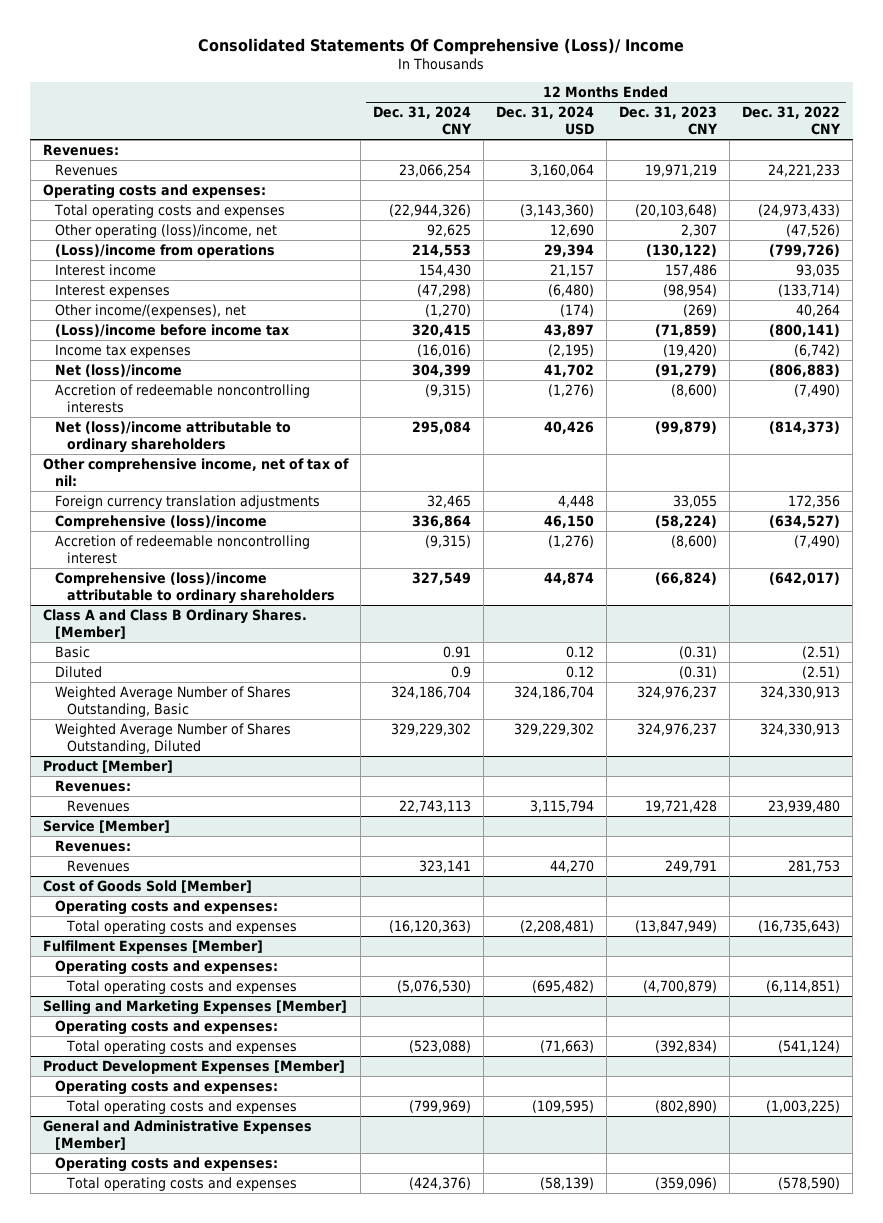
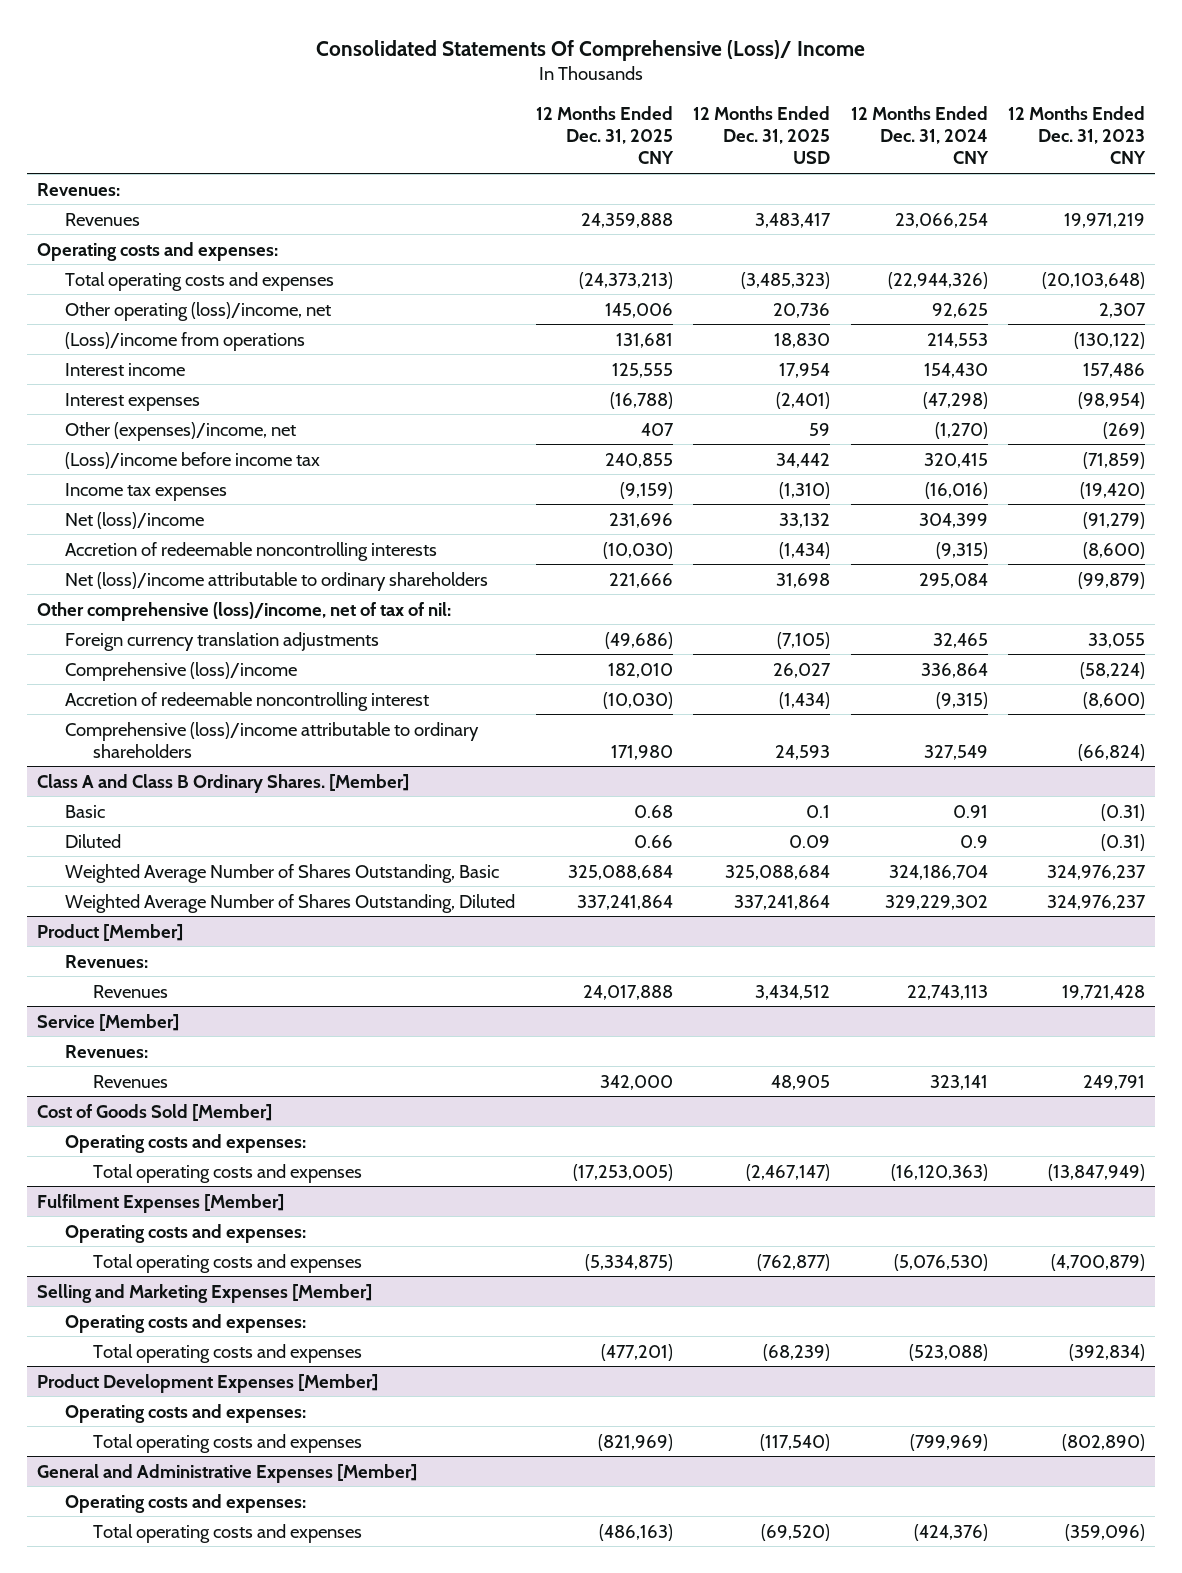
- | 12 Months Ended Dec. 31, 2024 CNY | 12 Months Ended Dec. 31, 2024 USD | 12 Months Ended Dec. 31, 2023 CNY | 12 Months Ended Dec. 31, 2022 CNY
+ | 12 Months Ended Dec. 31, 2025 CNY | 12 Months Ended Dec. 31, 2025 USD | 12 Months Ended Dec. 31, 2024 CNY | 12 Months Ended Dec. 31, 2023 CNY
- Other income/(expenses), net | (1,270) | (174) | (269) | 40,264
+ Other (expenses)/income, net | 407 | 59 | (1,270) | (269)
- Other comprehensive income, net of tax of nil:
+ Other comprehensive (loss)/income, net of tax of nil:

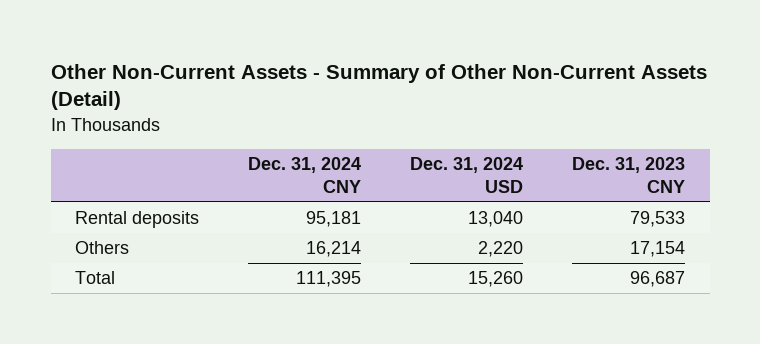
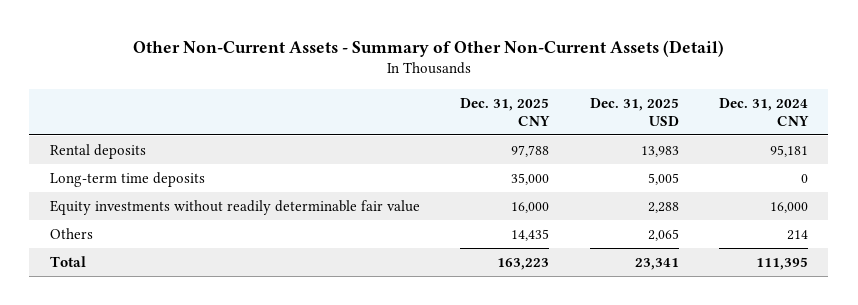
- | Dec. 31, 2024 CNY | Dec. 31, 2024 USD | Dec. 31, 2023 CNY
+ | Dec. 31, 2025 CNY | Dec. 31, 2025 USD | Dec. 31, 2024 CNY
- Others | 16,214 | 2,220 | 17,154
+ Long-term time deposits | 35,000 | 5,005 | 0
+ Equity investments without readily determinable fair value | 16,000 | 2,288 | 16,000
+ Others | 14,435 | 2,065 | 214

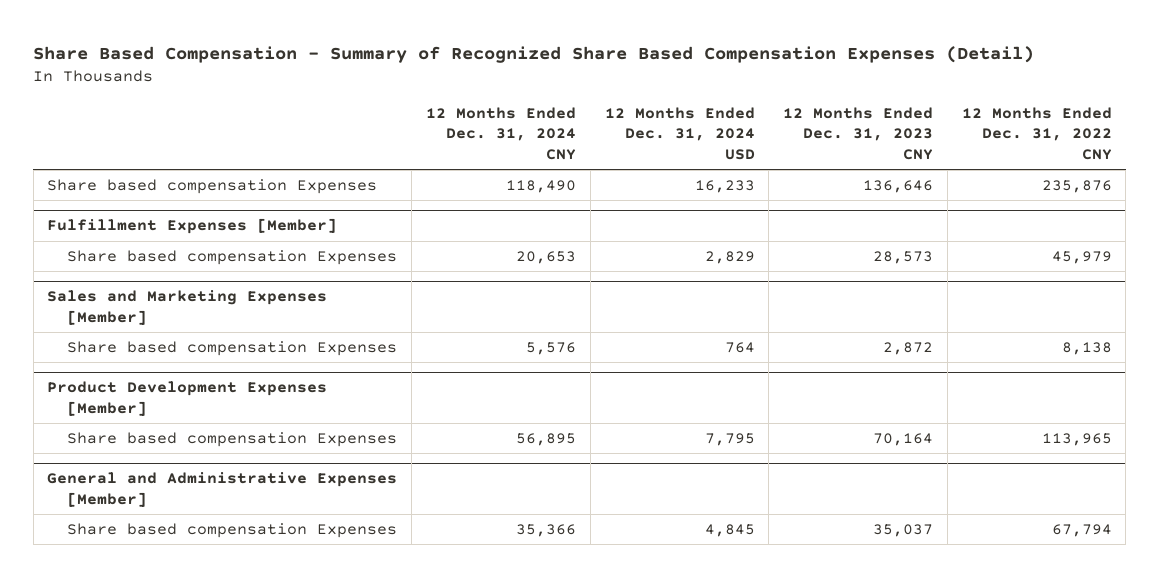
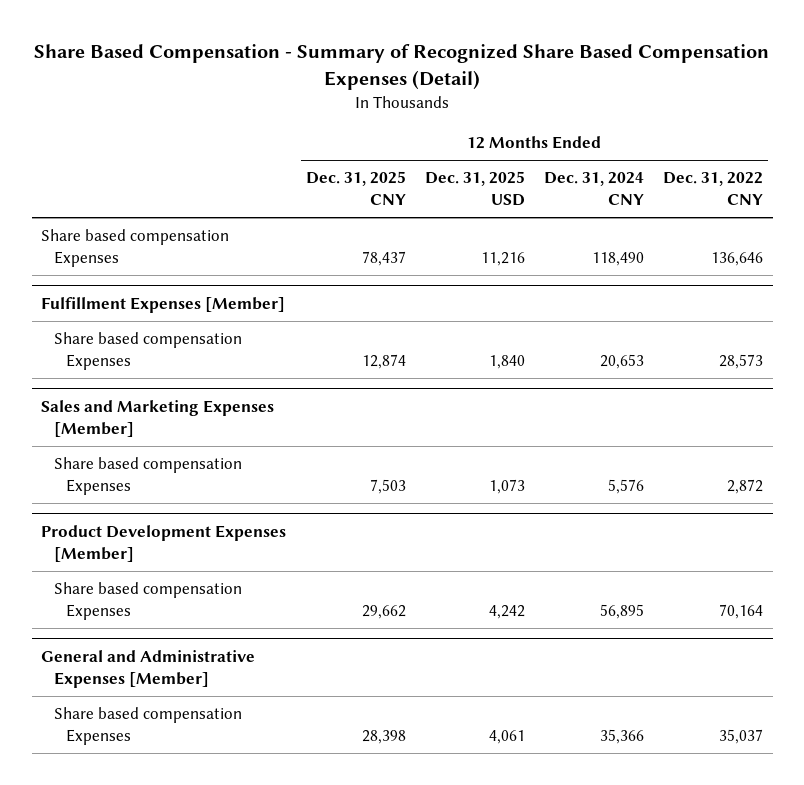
- | 12 Months Ended Dec. 31, 2024 CNY | 12 Months Ended Dec. 31, 2024 USD | 12 Months Ended Dec. 31, 2023 CNY | 12 Months Ended Dec. 31, 2022 CNY
+ | 12 Months Ended Dec. 31, 2025 CNY | 12 Months Ended Dec. 31, 2025 USD | 12 Months Ended Dec. 31, 2024 CNY | 12 Months Ended Dec. 31, 2022 CNY
- Share based compensation Expenses | 118,490 | 16,233 | 136,646 | 235,876
+ Share based compensation Expenses | 78,437 | 11,216 | 118,490 | 136,646
@ Fulfillment Expenses [Member]
- Share based compensation Expenses | 20,653 | 2,829 | 28,573 | 45,979
+ Share based compensation Expenses | 12,874 | 1,840 | 20,653 | 28,573
@ Sales and Marketing Expenses [Member]
- Share based compensation Expenses | 5,576 | 764 | 2,872 | 8,138
+ Share based compensation Expenses | 7,503 | 1,073 | 5,576 | 2,872
@ Product Development Expenses [Member]
- Share based compensation Expenses | 56,895 | 7,795 | 70,164 | 113,965
+ Share based compensation Expenses | 29,662 | 4,242 | 56,895 | 70,164
@ General and Administrative Expenses [Member]
- Share based compensation Expenses | 35,366 | 4,845 | 35,037 | 67,794
+ Share based compensation Expenses | 28,398 | 4,061 | 35,366 | 35,037

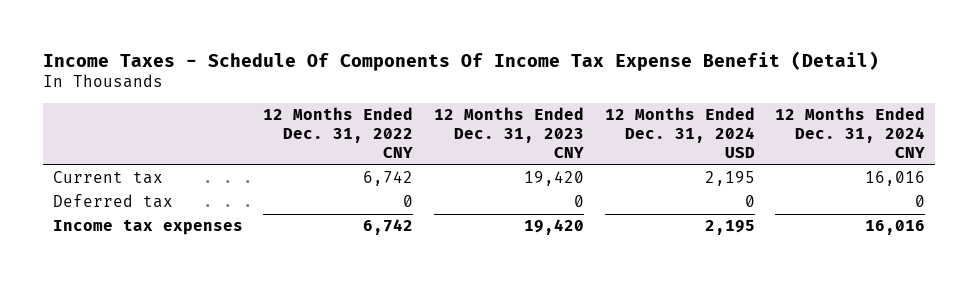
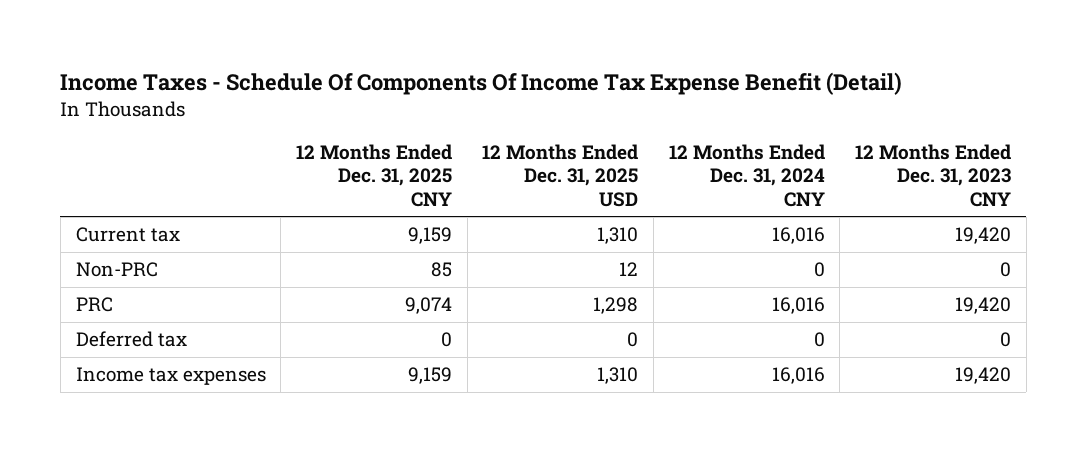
- | 12 Months Ended Dec. 31, 2022 CNY | 12 Months Ended Dec. 31, 2023 CNY | 12 Months Ended Dec. 31, 2024 USD | 12 Months Ended Dec. 31, 2024 CNY
+ | 12 Months Ended Dec. 31, 2025 CNY | 12 Months Ended Dec. 31, 2025 USD | 12 Months Ended Dec. 31, 2024 CNY | 12 Months Ended Dec. 31, 2023 CNY
+ Non-PRC | 85 | 12 | 0 | 0
+ PRC | 9,074 | 1,298 | 16,016 | 19,420

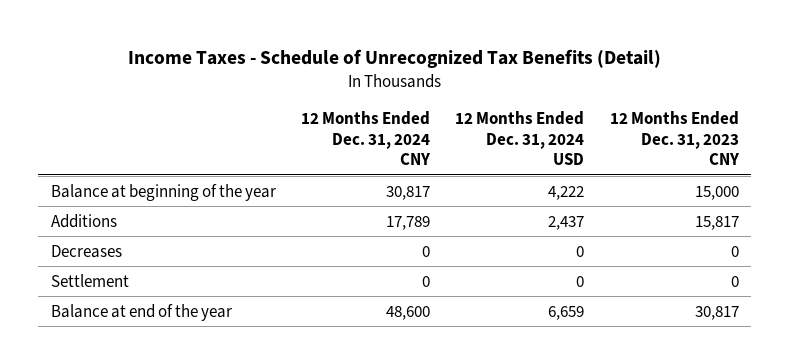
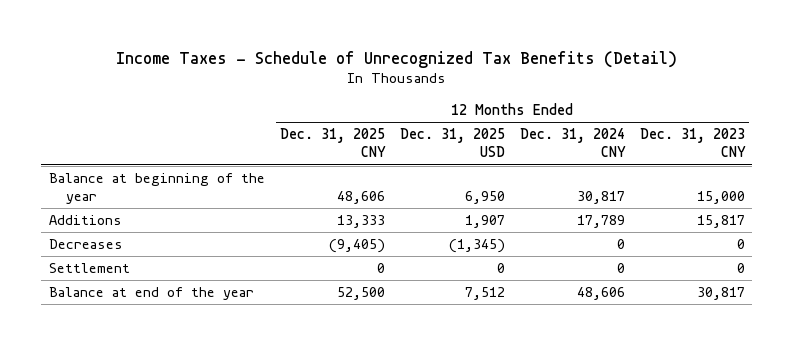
- | 12 Months Ended Dec. 31, 2024 CNY | 12 Months Ended Dec. 31, 2024 USD | 12 Months Ended Dec. 31, 2023 CNY
+ | 12 Months Ended Dec. 31, 2025 CNY | 12 Months Ended Dec. 31, 2025 USD | 12 Months Ended Dec. 31, 2024 CNY | 12 Months Ended Dec. 31, 2023 CNY
- Balance at end of the year | 48,600 | 6,659 | 30,817
+ Balance at end of the year | 52,500 | 7,512 | 48,606 | 30,817

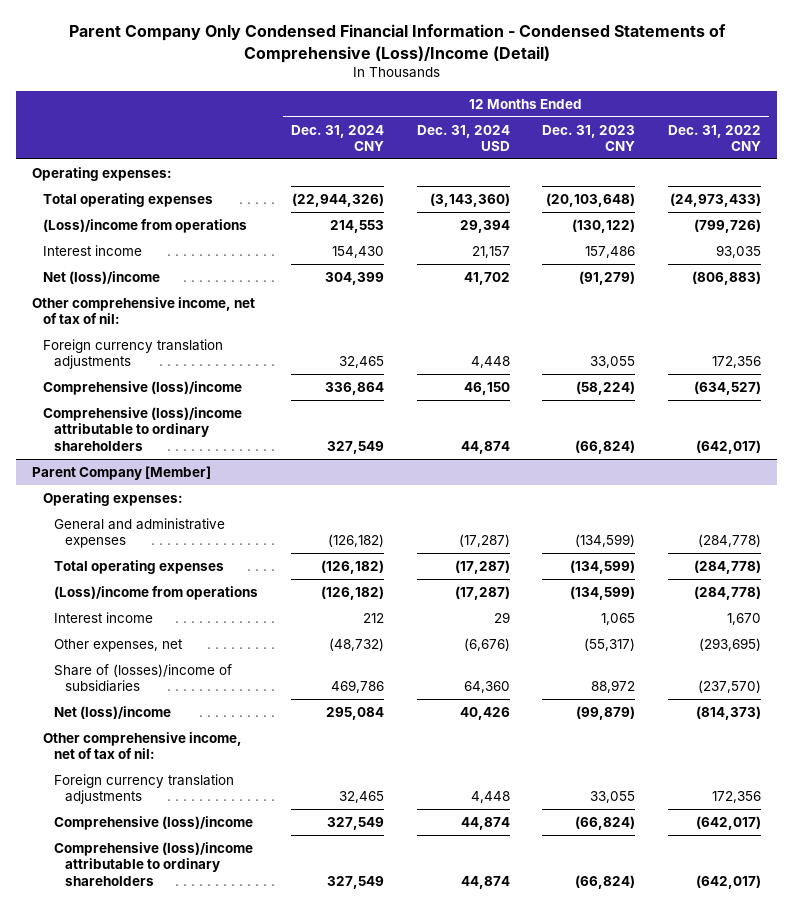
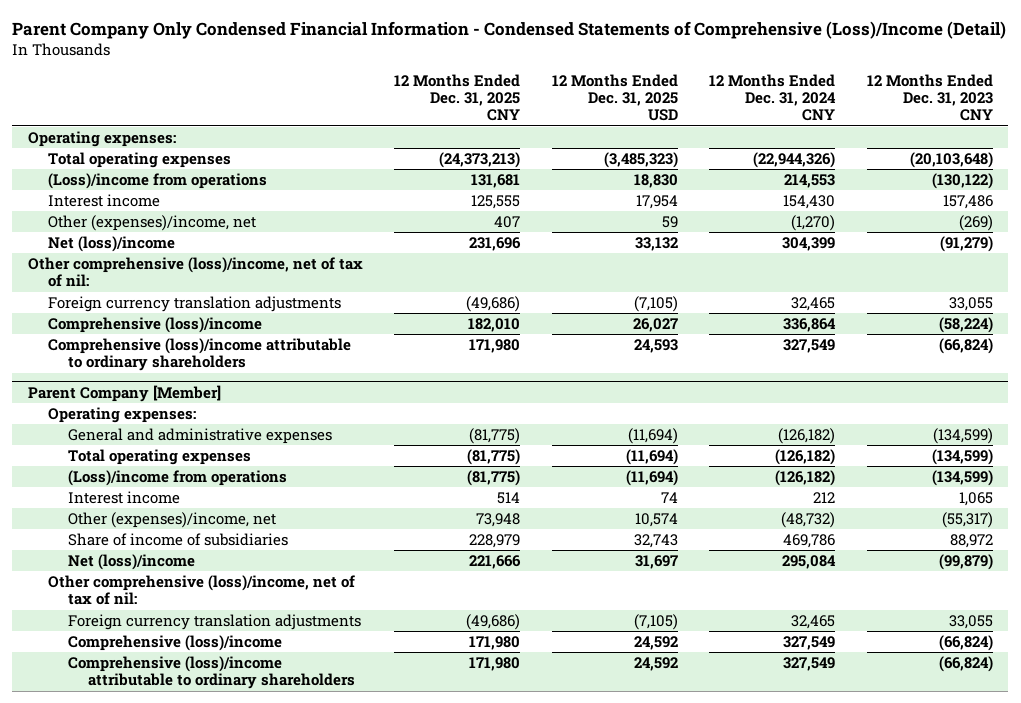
- | 12 Months Ended Dec. 31, 2024 CNY | 12 Months Ended Dec. 31, 2024 USD | 12 Months Ended Dec. 31, 2023 CNY | 12 Months Ended Dec. 31, 2022 CNY
+ | 12 Months Ended Dec. 31, 2025 CNY | 12 Months Ended Dec. 31, 2025 USD | 12 Months Ended Dec. 31, 2024 CNY | 12 Months Ended Dec. 31, 2023 CNY
+ Other (expenses)/income, net | 407 | 59 | (1,270) | (269)
- Other comprehensive income, net of tax of nil:
+ Other comprehensive (loss)/income, net of tax of nil:
@ Parent Company [Member]
- Other expenses, net | (48,732) | (6,676) | (55,317) | (293,695)
- Share of (losses)/income of subsidiaries | 469,786 | 64,360 | 88,972 | (237,570)
+ Other (expenses)/income, net | 73,948 | 10,574 | (48,732) | (55,317)
+ Share of income of subsidiaries | 228,979 | 32,743 | 469,786 | 88,972
- Other comprehensive income, net of tax of nil:
+ Other comprehensive (loss)/income, net of tax of nil:

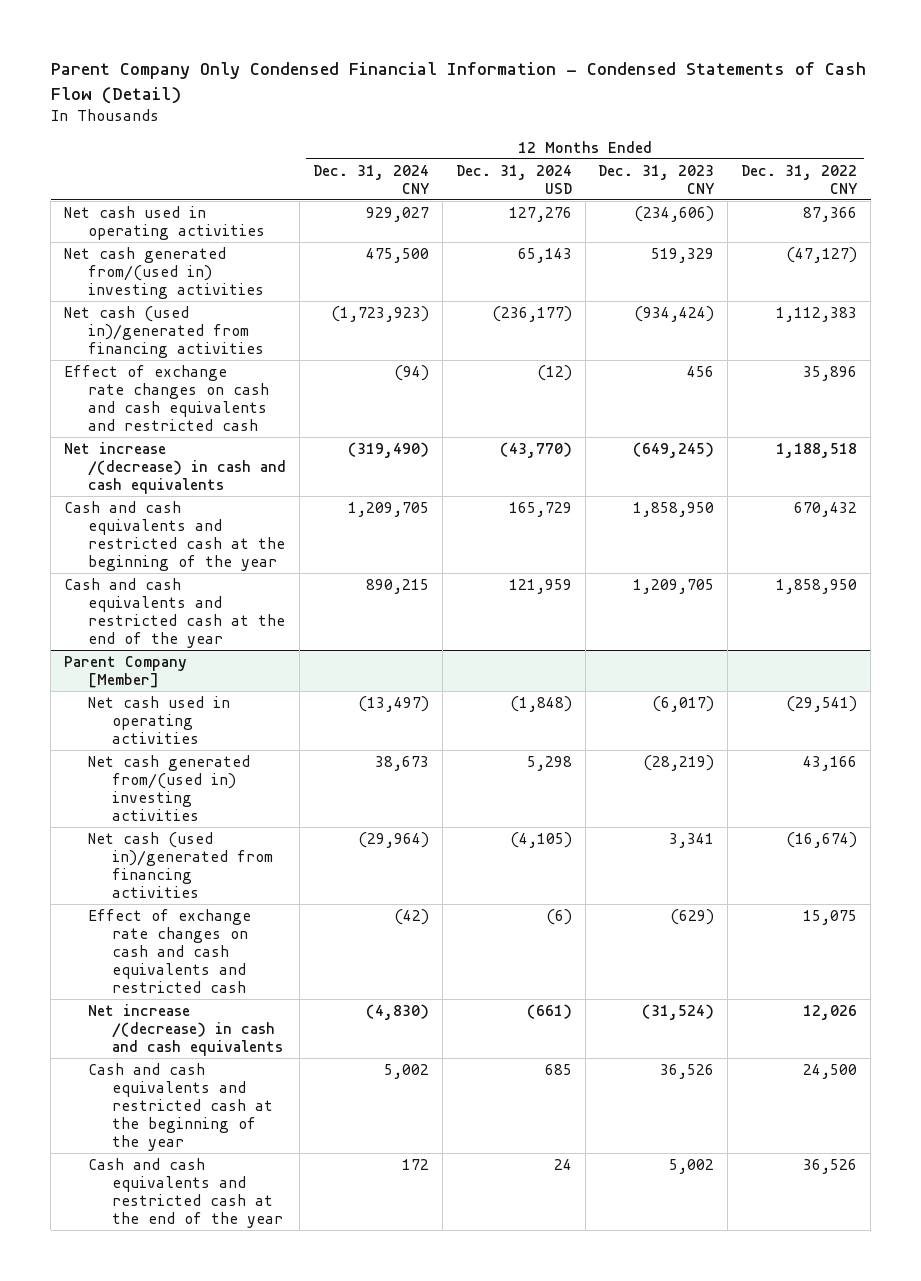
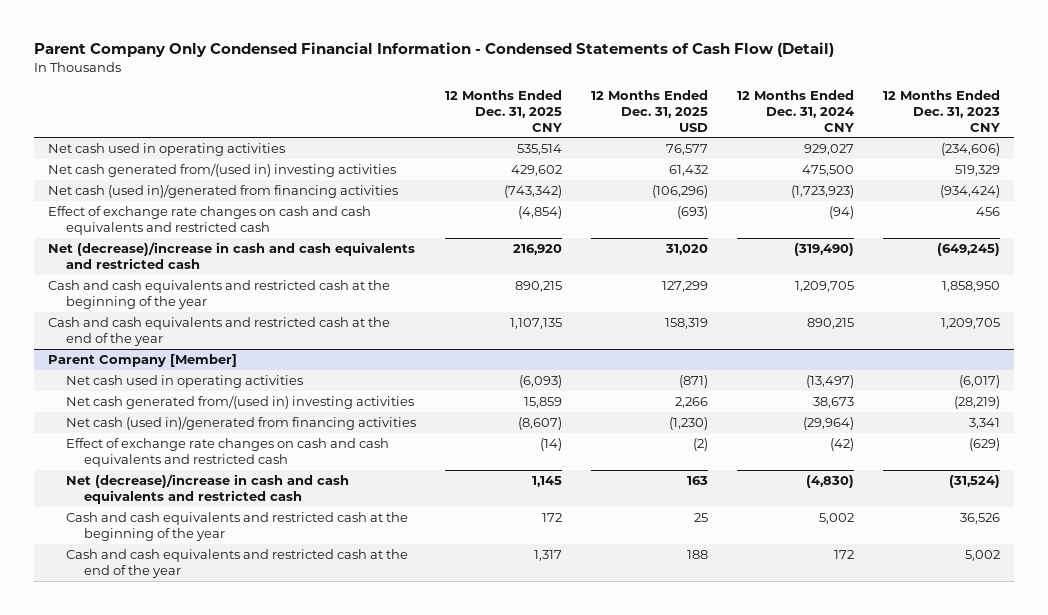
- | 12 Months Ended Dec. 31, 2024 CNY | 12 Months Ended Dec. 31, 2024 USD | 12 Months Ended Dec. 31, 2023 CNY | 12 Months Ended Dec. 31, 2022 CNY
+ | 12 Months Ended Dec. 31, 2025 CNY | 12 Months Ended Dec. 31, 2025 USD | 12 Months Ended Dec. 31, 2024 CNY | 12 Months Ended Dec. 31, 2023 CNY
- Net increase /(decrease) in cash and cash equivalents | (319,490) | (43,770) | (649,245) | 1,188,518
+ Net (decrease)/increase in cash and cash equivalents and restricted cash | 216,920 | 31,020 | (319,490) | (649,245)
@ Parent Company [Member]
- Net increase /(decrease) in cash and cash equivalents | (4,830) | (661) | (31,524) | 12,026
+ Net (decrease)/increase in cash and cash equivalents and restricted cash | 1,145 | 163 | (4,830) | (31,524)

